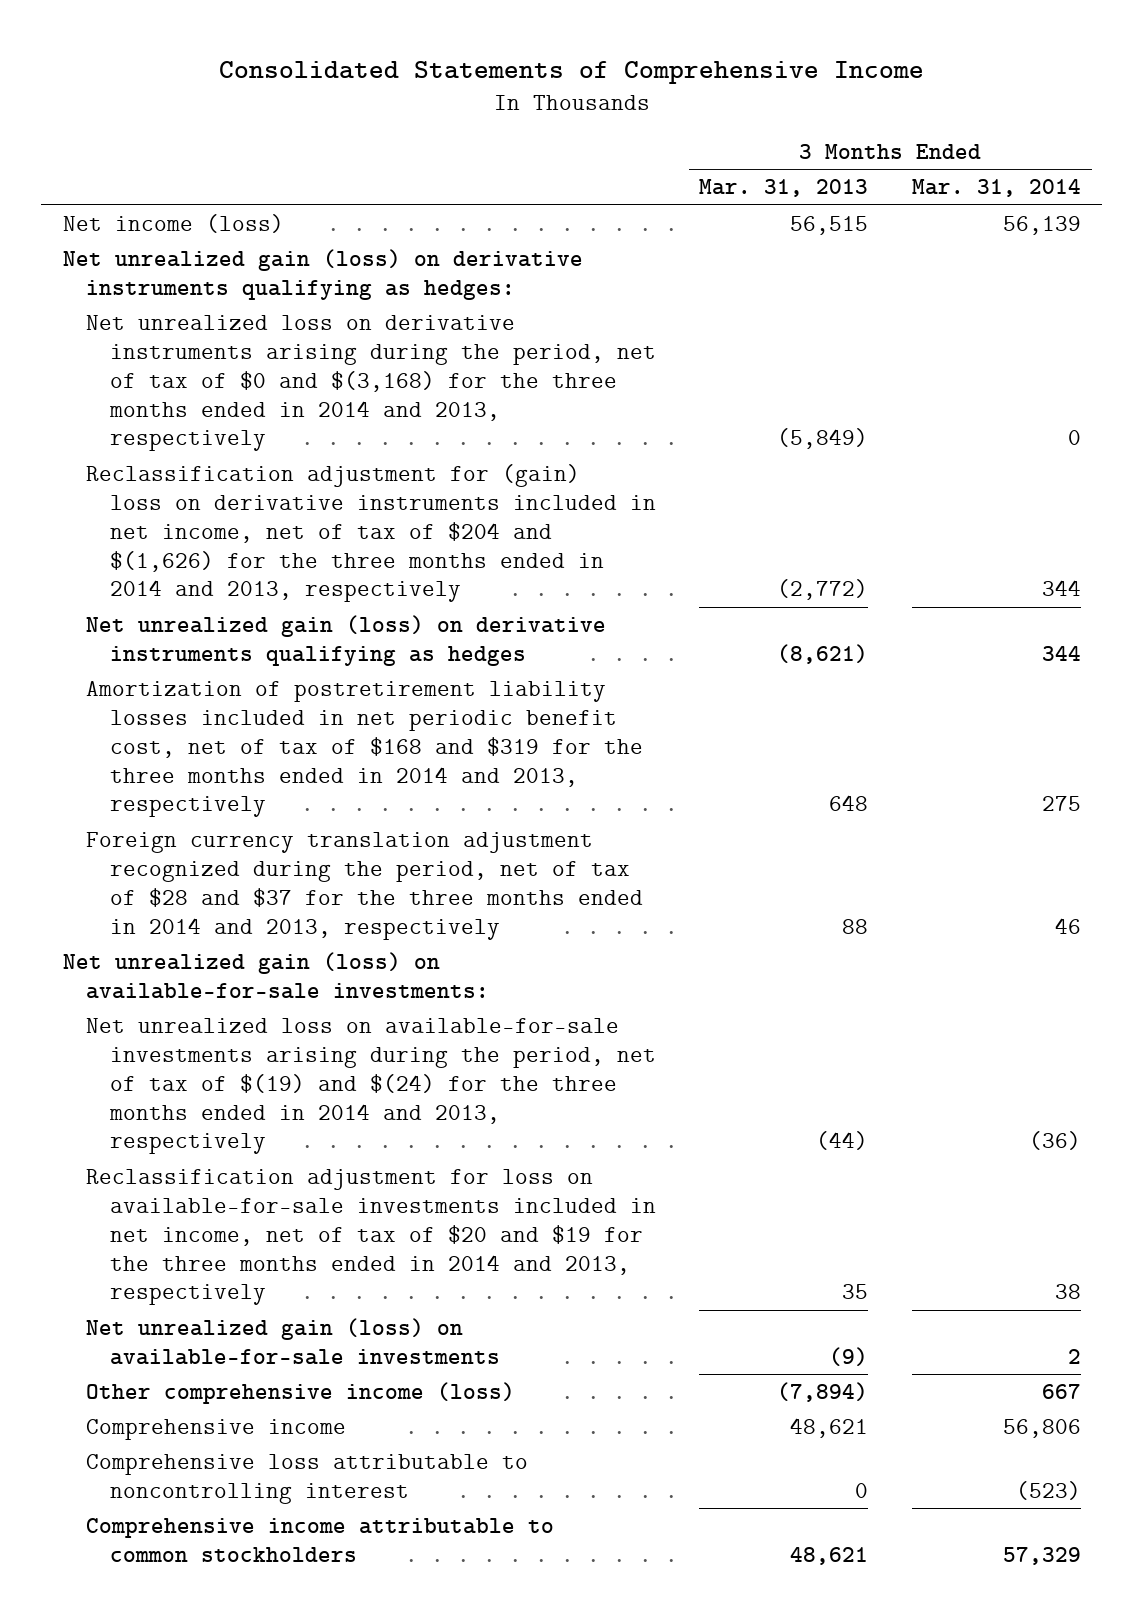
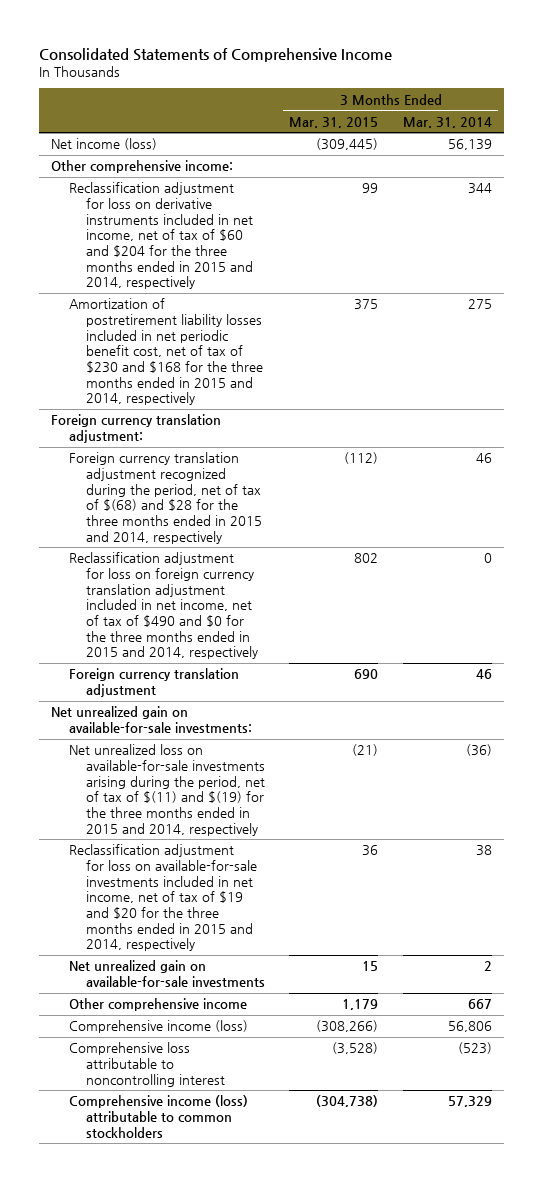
- | 3 Months Ended Mar. 31, 2013 | 3 Months Ended Mar. 31, 2014
+ | 3 Months Ended Mar. 31, 2015 | 3 Months Ended Mar. 31, 2014
- Net unrealized gain (loss) on derivative instruments qualifying as hedges:
- Net unrealized loss on derivative instruments arising during the period, net of tax of $0 and $(3,168) for the three months ended in 2014 and 2013, respectively | (5,849) | 0
- Reclassification adjustment for (gain) loss on derivative instruments included in net income, net of tax of $204 and $(1,626) for the three months ended in 2014 and 2013, respectively | (2,772) | 344
- Net unrealized gain (loss) on derivative instruments qualifying as hedges | (8,621) | 344
- Amortization of postretirement liability losses included in net periodic benefit cost, net of tax of $168 and $319 for the three months ended in 2014 and 2013, respectively | 648 | 275
- Foreign currency translation adjustment recognized during the period, net of tax of $28 and $37 for the three months ended in 2014 and 2013, respectively | 88 | 46
- Net unrealized gain (loss) on available-for-sale investments:
- Net unrealized loss on available-for-sale investments arising during the period, net of tax of $(19) and $(24) for the three months ended in 2014 and 2013, respectively | (44) | (36)
- Reclassification adjustment for loss on available-for-sale investments included in net income, net of tax of $20 and $19 for the three months ended in 2014 and 2013, respectively | 35 | 38
- Net unrealized gain (loss) on available-for-sale investments | (9) | 2
- Other comprehensive income (loss) | (7,894) | 667
- Comprehensive income | 48,621 | 56,806
+ Other comprehensive income:
+ Reclassification adjustment for loss on derivative instruments included in net income, net of tax of $60 and $204 for the three months ended in 2015 and 2014, respectively | 99 | 344
+ Amortization of postretirement liability losses included in net periodic benefit cost, net of tax of $230 and $168 for the three months ended in 2015 and 2014, respectively | 375 | 275
+ Foreign currency translation adjustment:
+ Foreign currency translation adjustment recognized during the period, net of tax of $(68) and $28 for the three months ended in 2015 and 2014, respectively | (112) | 46
+ Reclassification adjustment for loss on foreign currency translation adjustment included in net income, net of tax of $490 and $0 for the three months ended in 2015 and 2014, respectively | 802 | 0
+ Foreign currency translation adjustment | 690 | 46
+ Net unrealized gain on available-for-sale investments:
+ Net unrealized loss on available-for-sale investments arising during the period, net of tax of $(11) and $(19) for the three months ended in 2015 and 2014, respectively | (21) | (36)
+ Reclassification adjustment for loss on available-for-sale investments included in net income, net of tax of $19 and $20 for the three months ended in 2015 and 2014, respectively | 36 | 38
+ Net unrealized gain on available-for-sale investments | 15 | 2
+ Other comprehensive income | 1,179 | 667
+ Comprehensive income (loss) | (308,266) | 56,806
- Comprehensive income attributable to common stockholders | 48,621 | 57,329
+ Comprehensive income (loss) attributable to common stockholders | (304,738) | 57,329

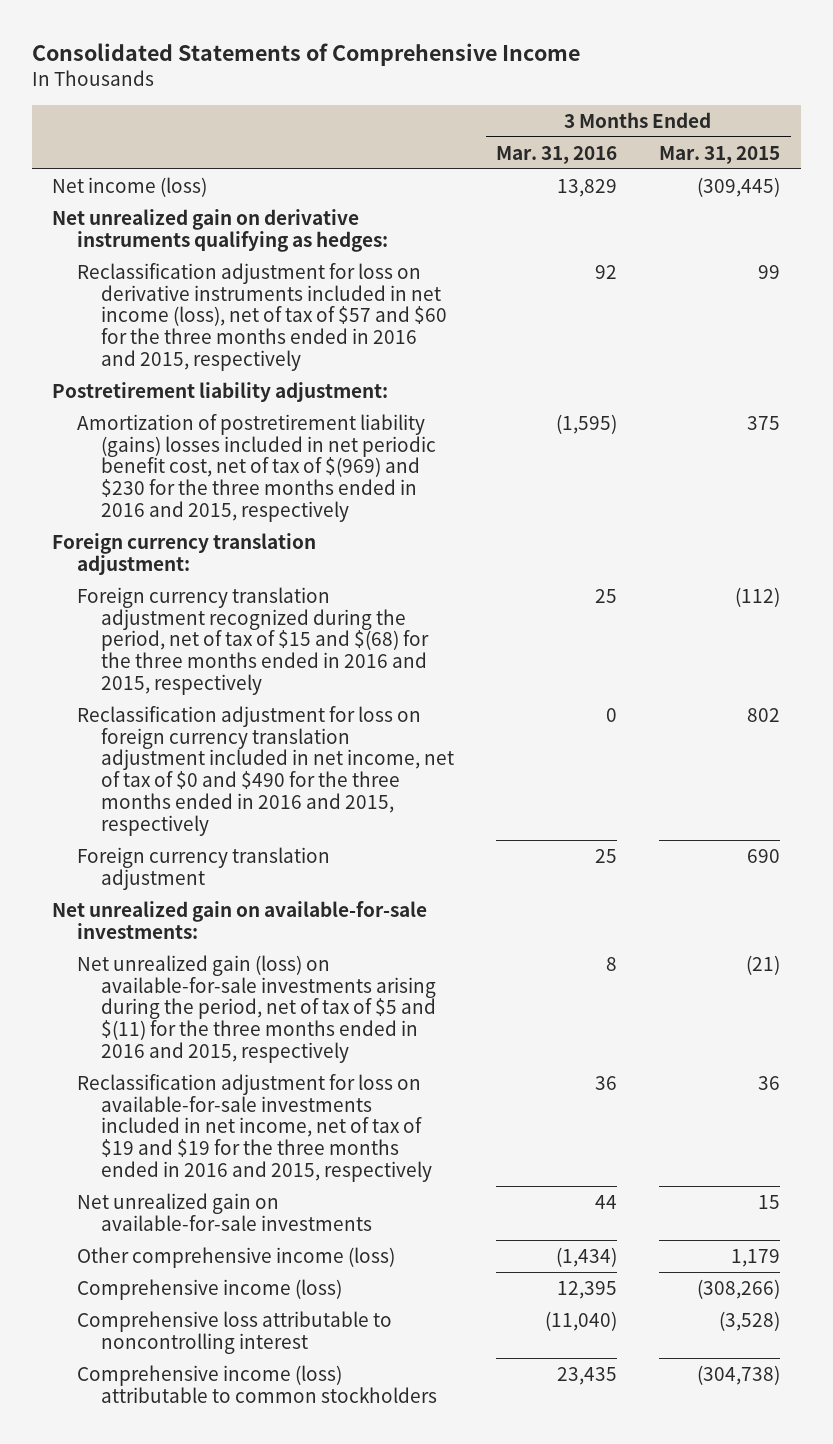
- | 3 Months Ended Mar. 31, 2015 | 3 Months Ended Mar. 31, 2014
+ | 3 Months Ended Mar. 31, 2016 | 3 Months Ended Mar. 31, 2015
- Other comprehensive income:
- Reclassification adjustment for loss on derivative instruments included in net income, net of tax of $60 and $204 for the three months ended in 2015 and 2014, respectively | 99 | 344
- Amortization of postretirement liability losses included in net periodic benefit cost, net of tax of $230 and $168 for the three months ended in 2015 and 2014, respectively | 375 | 275
+ Net unrealized gain on derivative instruments qualifying as hedges:
+ Reclassification adjustment for loss on derivative instruments included in net income (loss), net of tax of $57 and $60 for the three months ended in 2016 and 2015, respectively | 92 | 99
+ Postretirement liability adjustment:
+ Amortization of postretirement liability (gains) losses included in net periodic benefit cost, net of tax of $(969) and $230 for the three months ended in 2016 and 2015, respectively | (1,595) | 375
- Foreign currency translation adjustment recognized during the period, net of tax of $(68) and $28 for the three months ended in 2015 and 2014, respectively | (112) | 46
- Reclassification adjustment for loss on foreign currency translation adjustment included in net income, net of tax of $490 and $0 for the three months ended in 2015 and 2014, respectively | 802 | 0
+ Foreign currency translation adjustment recognized during the period, net of tax of $15 and $(68) for the three months ended in 2016 and 2015, respectively | 25 | (112)
+ Reclassification adjustment for loss on foreign currency translation adjustment included in net income, net of tax of $0 and $490 for the three months ended in 2016 and 2015, respectively | 0 | 802
- Net unrealized loss on available-for-sale investments arising during the period, net of tax of $(11) and $(19) for the three months ended in 2015 and 2014, respectively | (21) | (36)
- Reclassification adjustment for loss on available-for-sale investments included in net income, net of tax of $19 and $20 for the three months ended in 2015 and 2014, respectively | 36 | 38
+ Net unrealized gain (loss) on available-for-sale investments arising during the period, net of tax of $5 and $(11) for the three months ended in 2016 and 2015, respectively | 8 | (21)
+ Reclassification adjustment for loss on available-for-sale investments included in net income, net of tax of $19 and $19 for the three months ended in 2016 and 2015, respectively | 36 | 36
- Other comprehensive income | 1,179 | 667
+ Other comprehensive income (loss) | (1,434) | 1,179

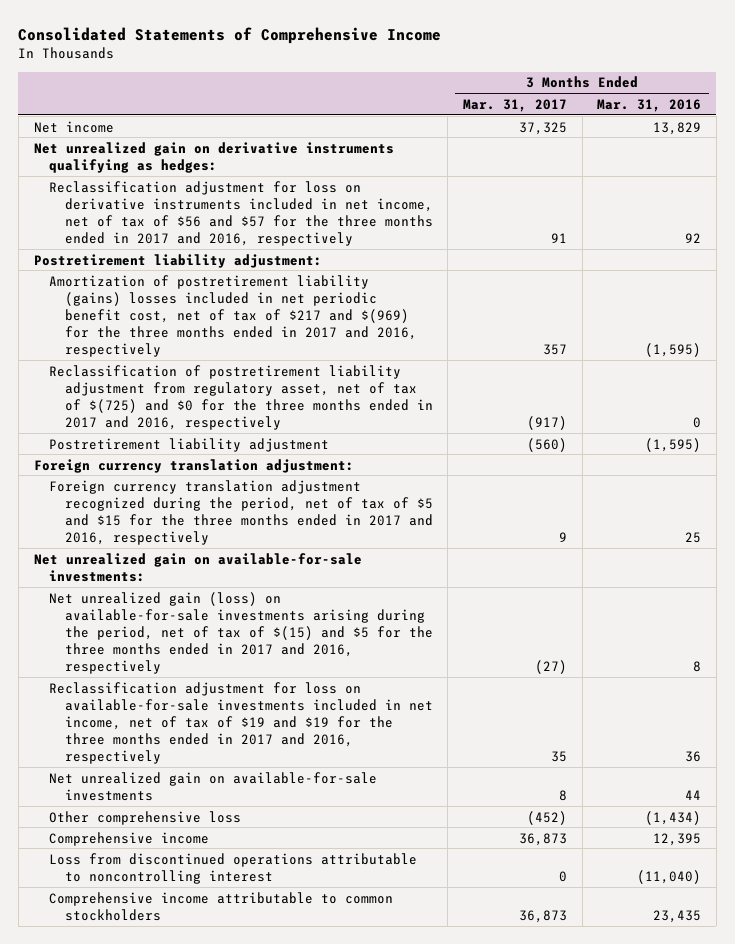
- | 3 Months Ended Mar. 31, 2016 | 3 Months Ended Mar. 31, 2015
+ | 3 Months Ended Mar. 31, 2017 | 3 Months Ended Mar. 31, 2016
- Net income (loss) | 13,829 | (309,445)
+ Net income | 37,325 | 13,829
- Reclassification adjustment for loss on derivative instruments included in net income (loss), net of tax of $57 and $60 for the three months ended in 2016 and 2015, respectively | 92 | 99
+ Reclassification adjustment for loss on derivative instruments included in net income, net of tax of $56 and $57 for the three months ended in 2017 and 2016, respectively | 91 | 92
- Amortization of postretirement liability (gains) losses included in net periodic benefit cost, net of tax of $(969) and $230 for the three months ended in 2016 and 2015, respectively | (1,595) | 375
+ Amortization of postretirement liability (gains) losses included in net periodic benefit cost, net of tax of $217 and $(969) for the three months ended in 2017 and 2016, respectively | 357 | (1,595)
+ Reclassification of postretirement liability adjustment from regulatory asset, net of tax of $(725) and $0 for the three months ended in 2017 and 2016, respectively | (917) | 0
+ Postretirement liability adjustment | (560) | (1,595)
- Foreign currency translation adjustment recognized during the period, net of tax of $15 and $(68) for the three months ended in 2016 and 2015, respectively | 25 | (112)
- Reclassification adjustment for loss on foreign currency translation adjustment included in net income, net of tax of $0 and $490 for the three months ended in 2016 and 2015, respectively | 0 | 802
- Foreign currency translation adjustment | 25 | 690
+ Foreign currency translation adjustment recognized during the period, net of tax of $5 and $15 for the three months ended in 2017 and 2016, respectively | 9 | 25
- Net unrealized gain (loss) on available-for-sale investments arising during the period, net of tax of $5 and $(11) for the three months ended in 2016 and 2015, respectively | 8 | (21)
- Reclassification adjustment for loss on available-for-sale investments included in net income, net of tax of $19 and $19 for the three months ended in 2016 and 2015, respectively | 36 | 36
+ Net unrealized gain (loss) on available-for-sale investments arising during the period, net of tax of $(15) and $5 for the three months ended in 2017 and 2016, respectively | (27) | 8
+ Reclassification adjustment for loss on available-for-sale investments included in net income, net of tax of $19 and $19 for the three months ended in 2017 and 2016, respectively | 35 | 36
- Other comprehensive income (loss) | (1,434) | 1,179
- Comprehensive income (loss) | 12,395 | (308,266)
- Comprehensive loss attributable to noncontrolling interest | (11,040) | (3,528)
- Comprehensive income (loss) attributable to common stockholders | 23,435 | (304,738)
+ Other comprehensive loss | (452) | (1,434)
+ Comprehensive income | 36,873 | 12,395
+ Loss from discontinued operations attributable to noncontrolling interest | 0 | (11,040)
+ Comprehensive income attributable to common stockholders | 36,873 | 23,435

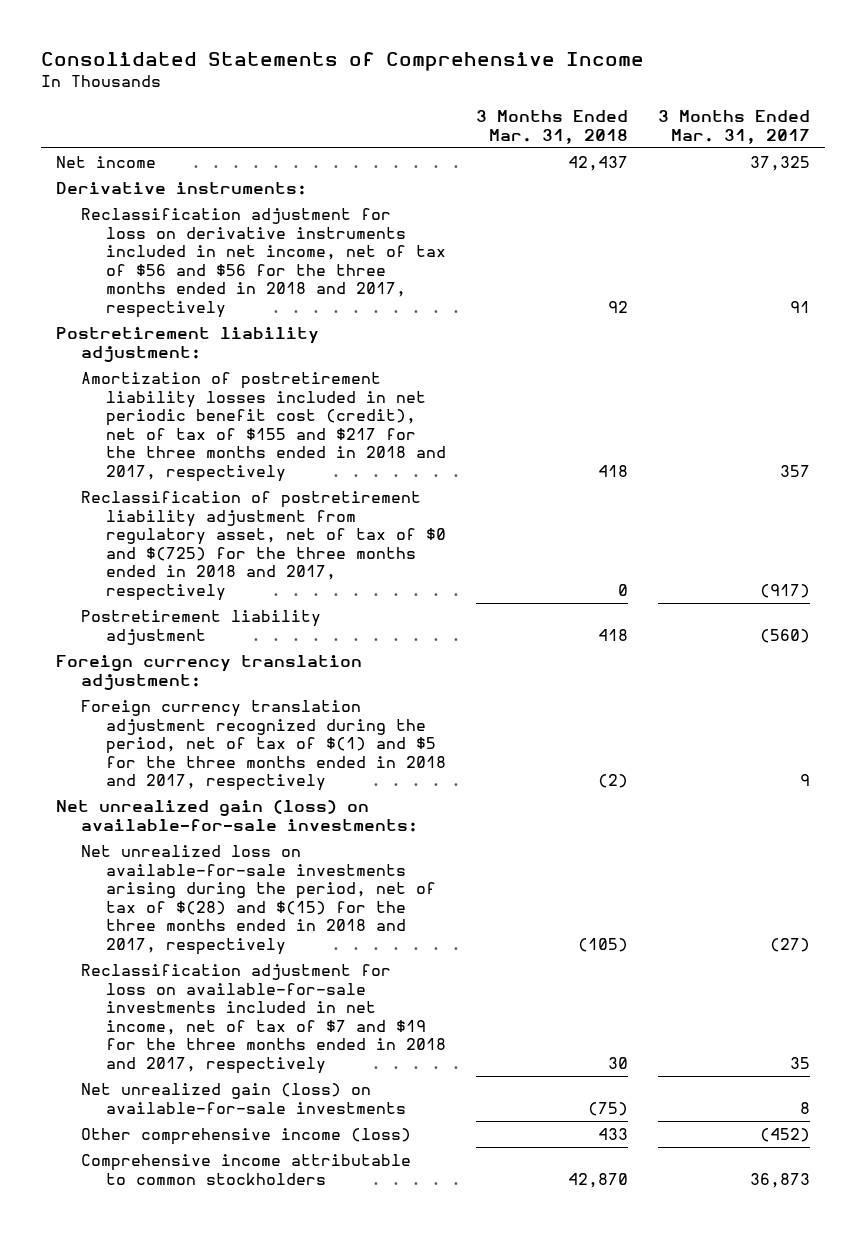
- | 3 Months Ended Mar. 31, 2017 | 3 Months Ended Mar. 31, 2016
+ | 3 Months Ended Mar. 31, 2018 | 3 Months Ended Mar. 31, 2017
- Net unrealized gain on derivative instruments qualifying as hedges:
- Reclassification adjustment for loss on derivative instruments included in net income, net of tax of $56 and $57 for the three months ended in 2017 and 2016, respectively | 91 | 92
+ Derivative instruments:
+ Reclassification adjustment for loss on derivative instruments included in net income, net of tax of $56 and $56 for the three months ended in 2018 and 2017, respectively | 92 | 91
- Amortization of postretirement liability (gains) losses included in net periodic benefit cost, net of tax of $217 and $(969) for the three months ended in 2017 and 2016, respectively | 357 | (1,595)
- Reclassification of postretirement liability adjustment from regulatory asset, net of tax of $(725) and $0 for the three months ended in 2017 and 2016, respectively | (917) | 0
+ Amortization of postretirement liability losses included in net periodic benefit cost (credit), net of tax of $155 and $217 for the three months ended in 2018 and 2017, respectively | 418 | 357
+ Reclassification of postretirement liability adjustment from regulatory asset, net of tax of $0 and $(725) for the three months ended in 2018 and 2017, respectively | 0 | (917)
- Foreign currency translation adjustment recognized during the period, net of tax of $5 and $15 for the three months ended in 2017 and 2016, respectively | 9 | 25
- Net unrealized gain on available-for-sale investments:
- Net unrealized gain (loss) on available-for-sale investments arising during the period, net of tax of $(15) and $5 for the three months ended in 2017 and 2016, respectively | (27) | 8
- Reclassification adjustment for loss on available-for-sale investments included in net income, net of tax of $19 and $19 for the three months ended in 2017 and 2016, respectively | 35 | 36
- Net unrealized gain on available-for-sale investments | 8 | 44
- Other comprehensive loss | (452) | (1,434)
- Comprehensive income | 36,873 | 12,395
- Loss from discontinued operations attributable to noncontrolling interest | 0 | (11,040)
+ Foreign currency translation adjustment recognized during the period, net of tax of $(1) and $5 for the three months ended in 2018 and 2017, respectively | (2) | 9
+ Net unrealized gain (loss) on available-for-sale investments:
+ Net unrealized loss on available-for-sale investments arising during the period, net of tax of $(28) and $(15) for the three months ended in 2018 and 2017, respectively | (105) | (27)
+ Reclassification adjustment for loss on available-for-sale investments included in net income, net of tax of $7 and $19 for the three months ended in 2018 and 2017, respectively | 30 | 35
+ Net unrealized gain (loss) on available-for-sale investments | (75) | 8
+ Other comprehensive income (loss) | 433 | (452)

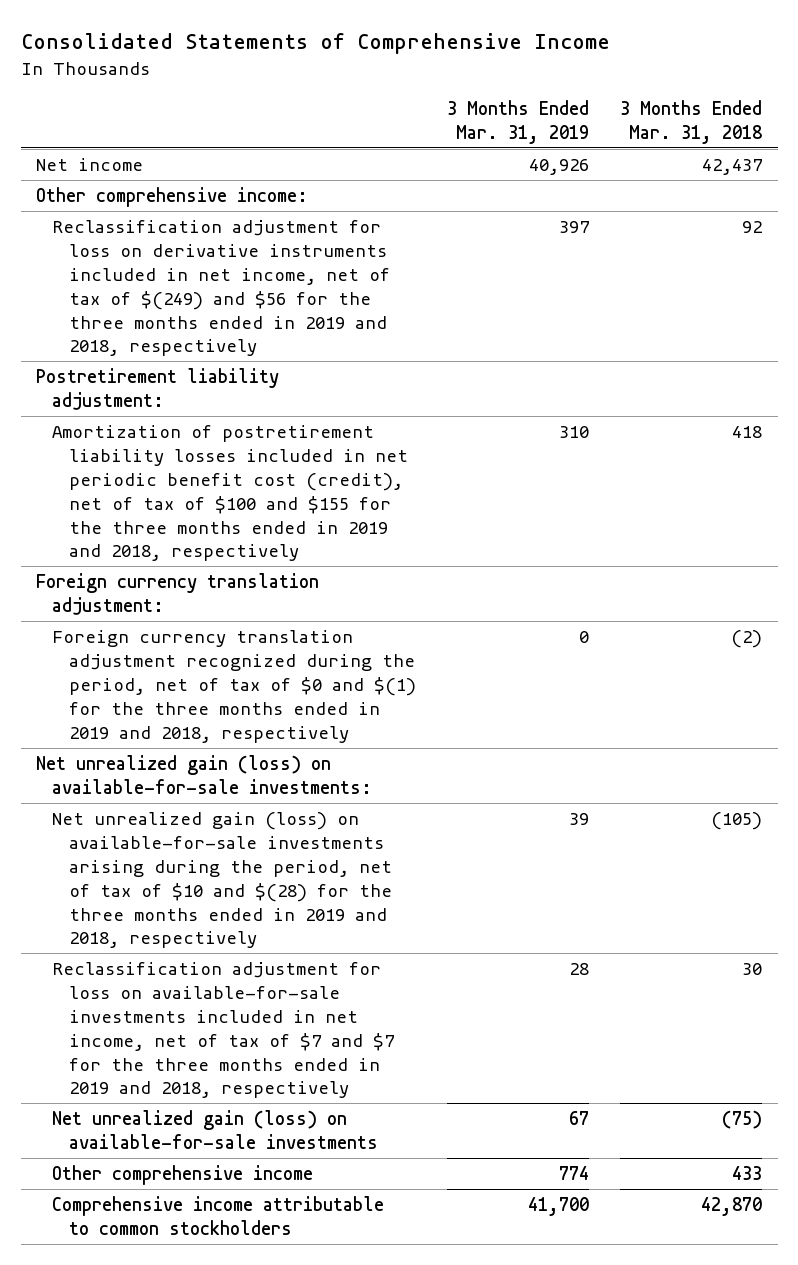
- | 3 Months Ended Mar. 31, 2018 | 3 Months Ended Mar. 31, 2017
+ | 3 Months Ended Mar. 31, 2019 | 3 Months Ended Mar. 31, 2018
- Derivative instruments:
- Reclassification adjustment for loss on derivative instruments included in net income, net of tax of $56 and $56 for the three months ended in 2018 and 2017, respectively | 92 | 91
+ Other comprehensive income:
+ Reclassification adjustment for loss on derivative instruments included in net income, net of tax of $(249) and $56 for the three months ended in 2019 and 2018, respectively | 397 | 92
- Amortization of postretirement liability losses included in net periodic benefit cost (credit), net of tax of $155 and $217 for the three months ended in 2018 and 2017, respectively | 418 | 357
- Reclassification of postretirement liability adjustment from regulatory asset, net of tax of $0 and $(725) for the three months ended in 2018 and 2017, respectively | 0 | (917)
- Postretirement liability adjustment | 418 | (560)
+ Amortization of postretirement liability losses included in net periodic benefit cost (credit), net of tax of $100 and $155 for the three months ended in 2019 and 2018, respectively | 310 | 418
- Foreign currency translation adjustment recognized during the period, net of tax of $(1) and $5 for the three months ended in 2018 and 2017, respectively | (2) | 9
+ Foreign currency translation adjustment recognized during the period, net of tax of $0 and $(1) for the three months ended in 2019 and 2018, respectively | 0 | (2)
- Net unrealized loss on available-for-sale investments arising during the period, net of tax of $(28) and $(15) for the three months ended in 2018 and 2017, respectively | (105) | (27)
- Reclassification adjustment for loss on available-for-sale investments included in net income, net of tax of $7 and $19 for the three months ended in 2018 and 2017, respectively | 30 | 35
+ Net unrealized gain (loss) on available-for-sale investments arising during the period, net of tax of $10 and $(28) for the three months ended in 2019 and 2018, respectively | 39 | (105)
+ Reclassification adjustment for loss on available-for-sale investments included in net income, net of tax of $7 and $7 for the three months ended in 2019 and 2018, respectively | 28 | 30
- Other comprehensive income (loss) | 433 | (452)
+ Other comprehensive income | 774 | 433

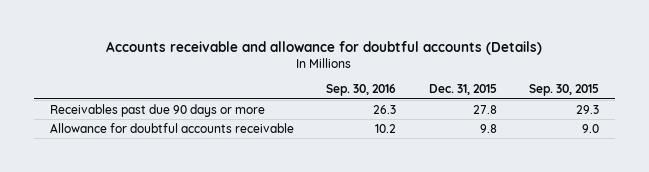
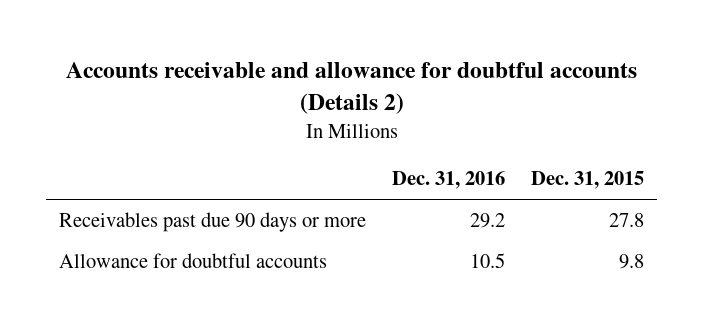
- Accounts receivable and allowance for doubtful accounts (Details)
+ Accounts receivable and allowance for doubtful accounts (Details 2)
- | Sep. 30, 2016 | Dec. 31, 2015 | Sep. 30, 2015
+ | Dec. 31, 2016 | Dec. 31, 2015
- Allowance for doubtful accounts receivable | 10.2 | 9.8 | 9.0
+ Allowance for doubtful accounts | 10.5 | 9.8

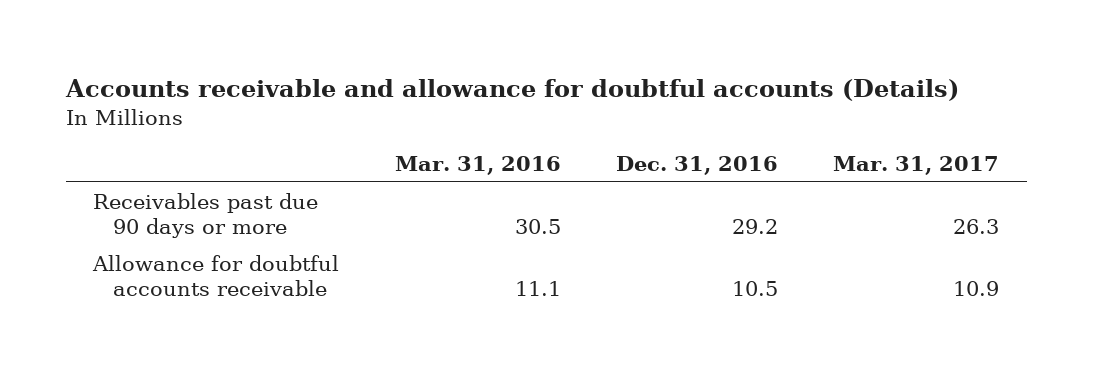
- Accounts receivable and allowance for doubtful accounts (Details 2)
+ Accounts receivable and allowance for doubtful accounts (Details)
- | Dec. 31, 2016 | Dec. 31, 2015
+ | Mar. 31, 2016 | Dec. 31, 2016 | Mar. 31, 2017
- Allowance for doubtful accounts | 10.5 | 9.8
+ Allowance for doubtful accounts receivable | 11.1 | 10.5 | 10.9

